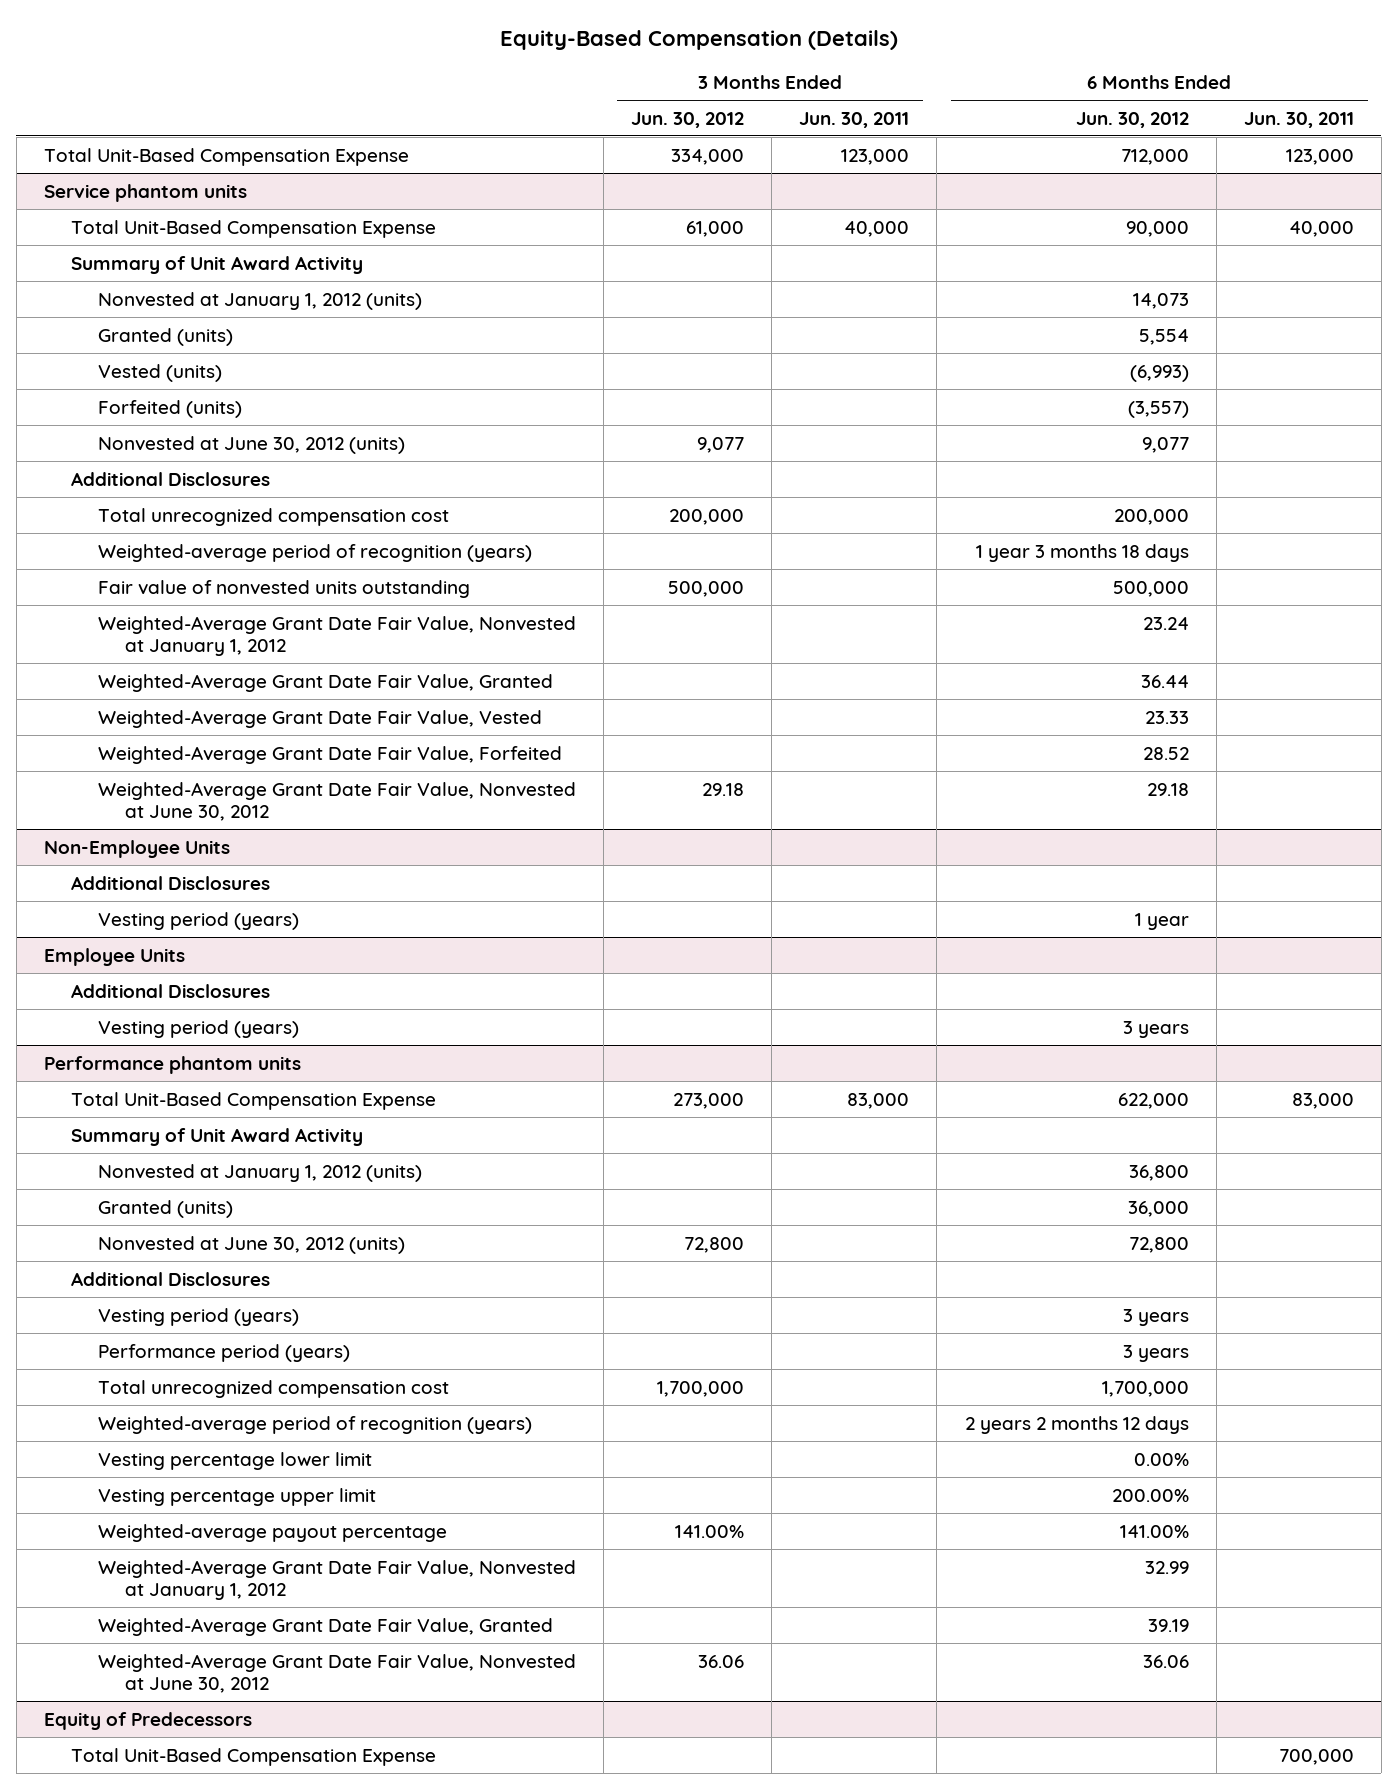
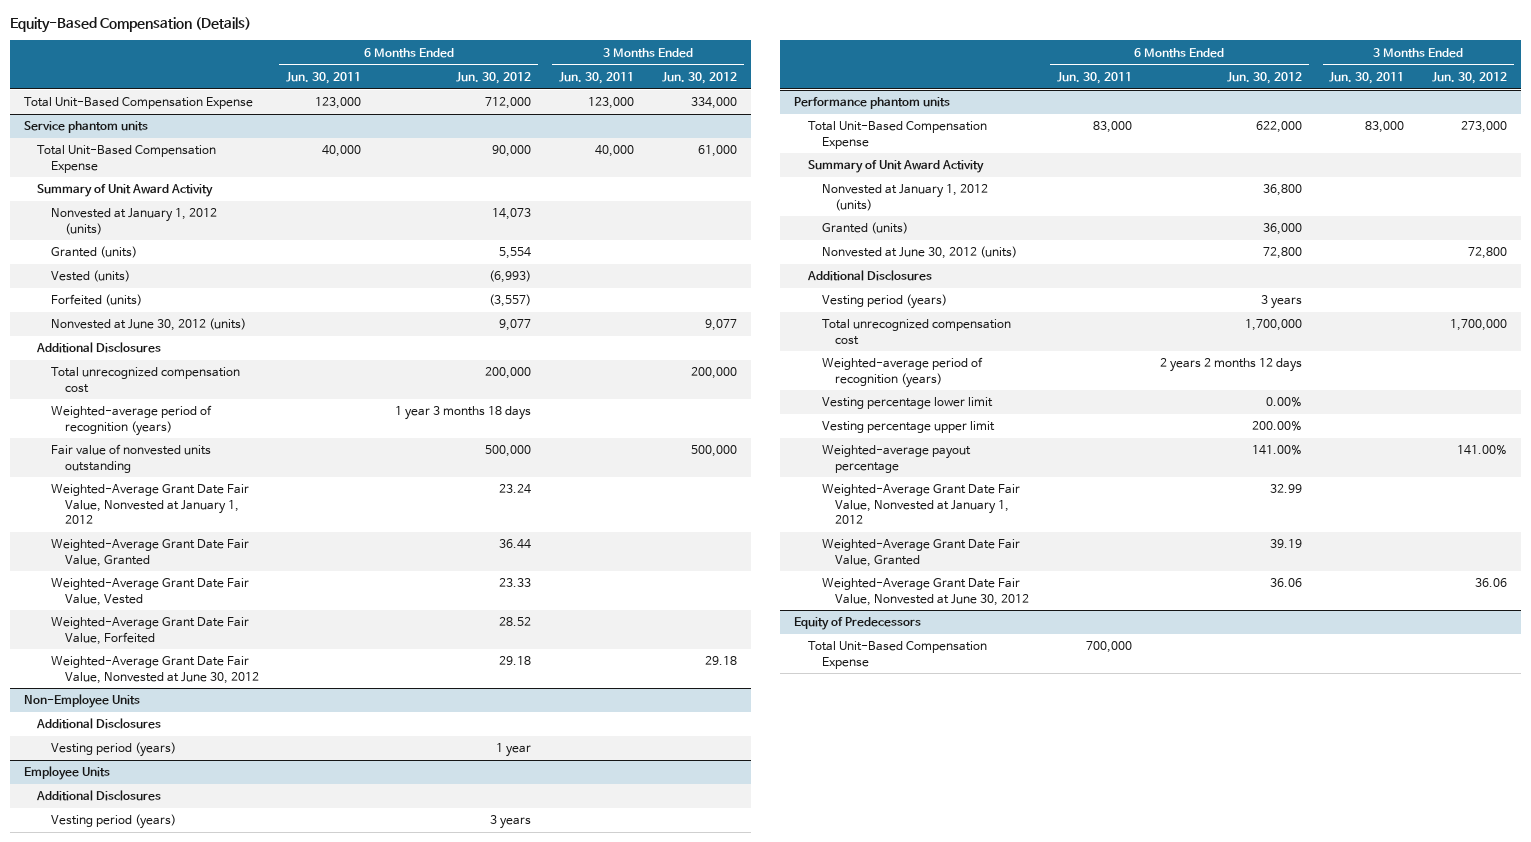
- | 3 Months Ended Jun. 30, 2012 | 3 Months Ended Jun. 30, 2011 | 6 Months Ended Jun. 30, 2012 | 6 Months Ended Jun. 30, 2011
+ | 6 Months Ended Jun. 30, 2011 | 6 Months Ended Jun. 30, 2012 | 3 Months Ended Jun. 30, 2011 | 3 Months Ended Jun. 30, 2012
@ Performance phantom units
- Performance period (years) | | | 3 years |

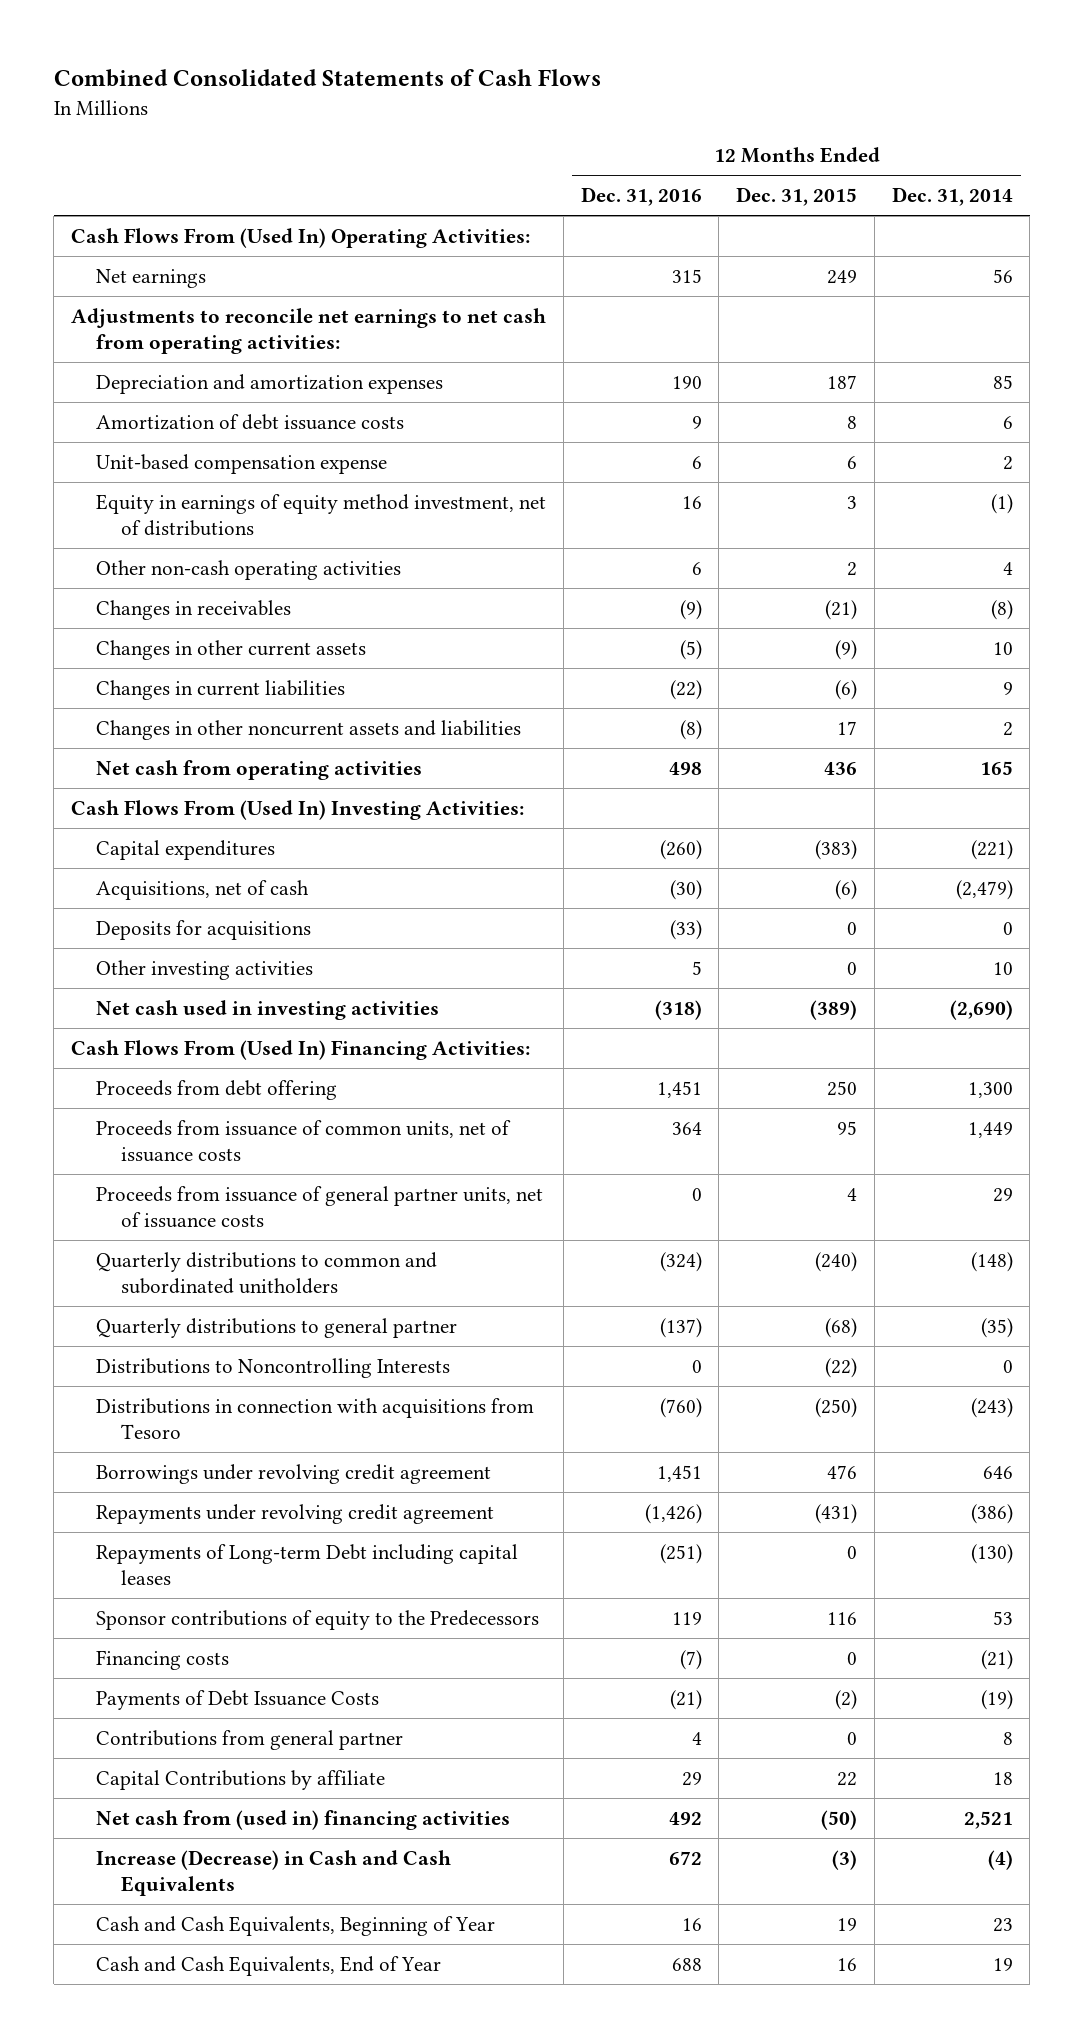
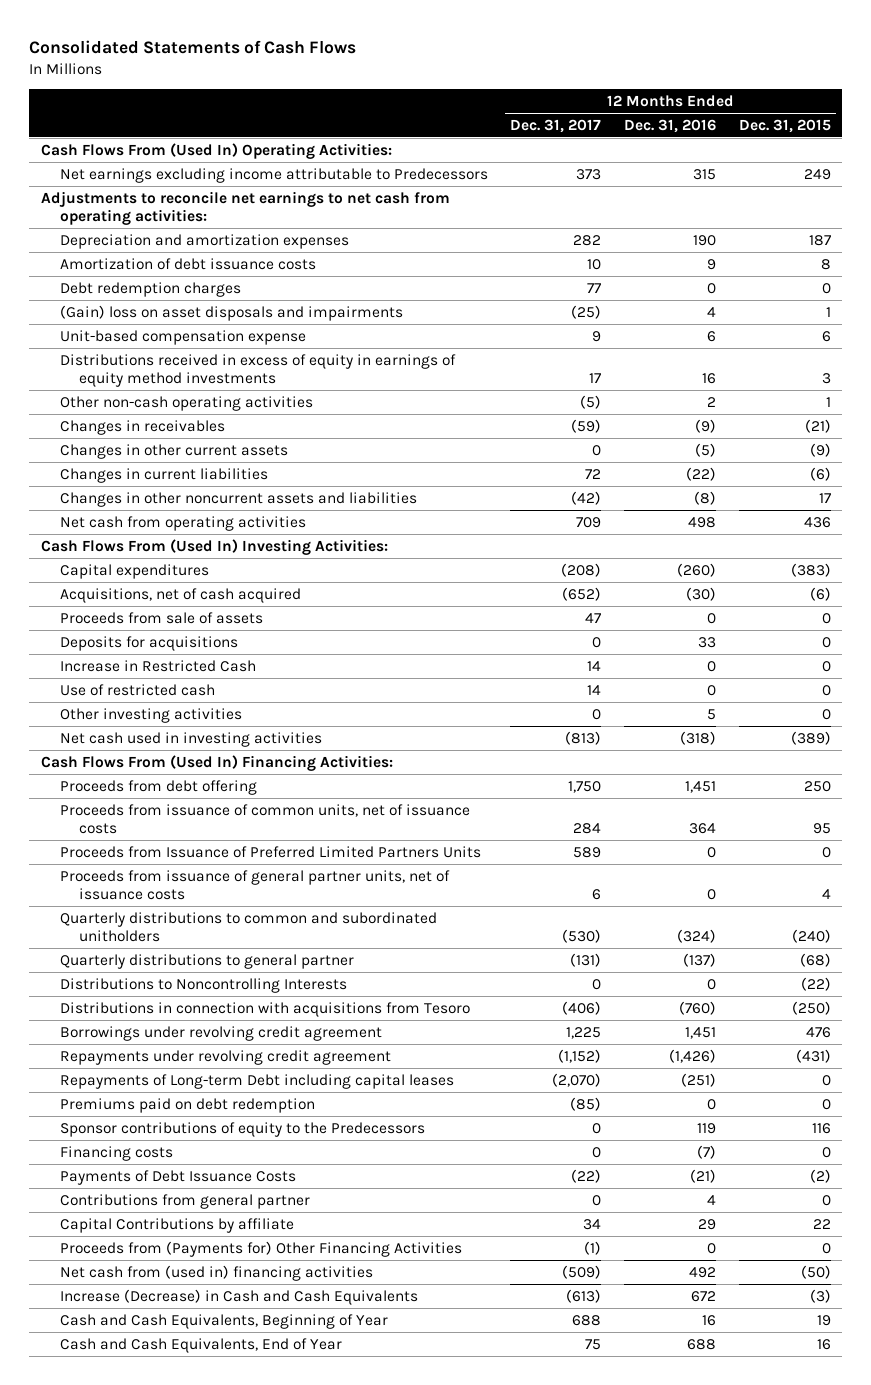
- Combined Consolidated Statements of Cash Flows
+ Consolidated Statements of Cash Flows
- | 12 Months Ended Dec. 31, 2016 | 12 Months Ended Dec. 31, 2015 | 12 Months Ended Dec. 31, 2014
+ | 12 Months Ended Dec. 31, 2017 | 12 Months Ended Dec. 31, 2016 | 12 Months Ended Dec. 31, 2015
- Net earnings | 315 | 249 | 56
+ Net earnings excluding income attributable to Predecessors | 373 | 315 | 249
+ Debt redemption charges | 77 | 0 | 0
+ (Gain) loss on asset disposals and impairments | (25) | 4 | 1
- Equity in earnings of equity method investment, net of distributions | 16 | 3 | (1)
- Other non-cash operating activities | 6 | 2 | 4
+ Distributions received in excess of equity in earnings of equity method investments | 17 | 16 | 3
+ Other non-cash operating activities | (5) | 2 | 1
- Acquisitions, net of cash | (30) | (6) | (2,479)
- Deposits for acquisitions | (33) | 0 | 0
+ Acquisitions, net of cash acquired | (652) | (30) | (6)
+ Proceeds from sale of assets | 47 | 0 | 0
+ Deposits for acquisitions | 0 | 33 | 0
+ Increase in Restricted Cash | 14 | 0 | 0
+ Use of restricted cash | 14 | 0 | 0
+ Proceeds from Issuance of Preferred Limited Partners Units | 589 | 0 | 0
+ Premiums paid on debt redemption | (85) | 0 | 0
+ Proceeds from (Payments for) Other Financing Activities | (1) | 0 | 0

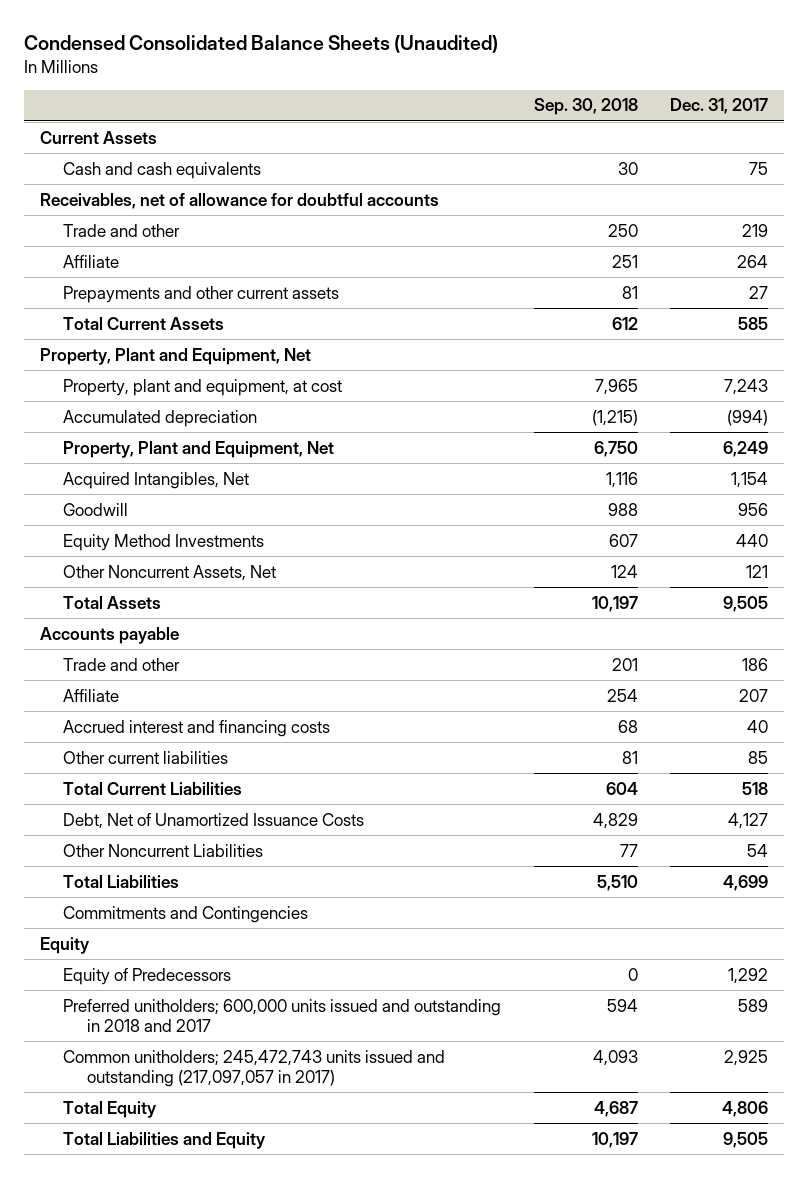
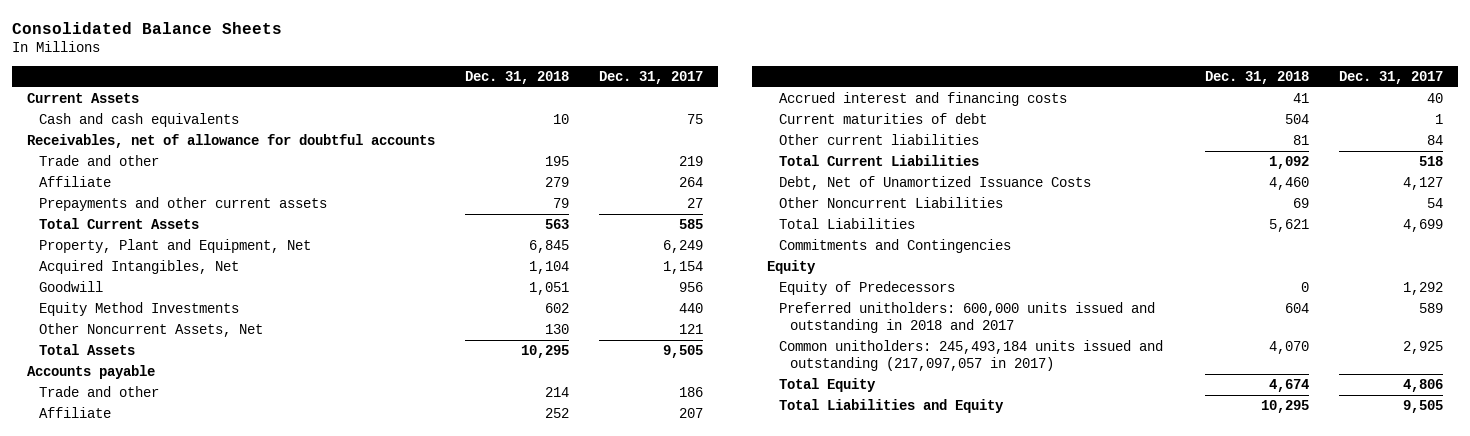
- Condensed Consolidated Balance Sheets (Unaudited)
+ Consolidated Balance Sheets
- | Sep. 30, 2018 | Dec. 31, 2017
+ | Dec. 31, 2018 | Dec. 31, 2017
- Property, Plant and Equipment, Net
- Property, plant and equipment, at cost | 7,965 | 7,243
- Accumulated depreciation | (1,215) | (994)
- Other current liabilities | 81 | 85
+ Current maturities of debt | 504 | 1
+ Other current liabilities | 81 | 84
- Preferred unitholders; 600,000 units issued and outstanding in 2018 and 2017 | 594 | 589
- Common unitholders; 245,472,743 units issued and outstanding (217,097,057 in 2017) | 4,093 | 2,925
+ Preferred unitholders: 600,000 units issued and outstanding in 2018 and 2017 | 604 | 589
+ Common unitholders: 245,493,184 units issued and outstanding (217,097,057 in 2017) | 4,070 | 2,925

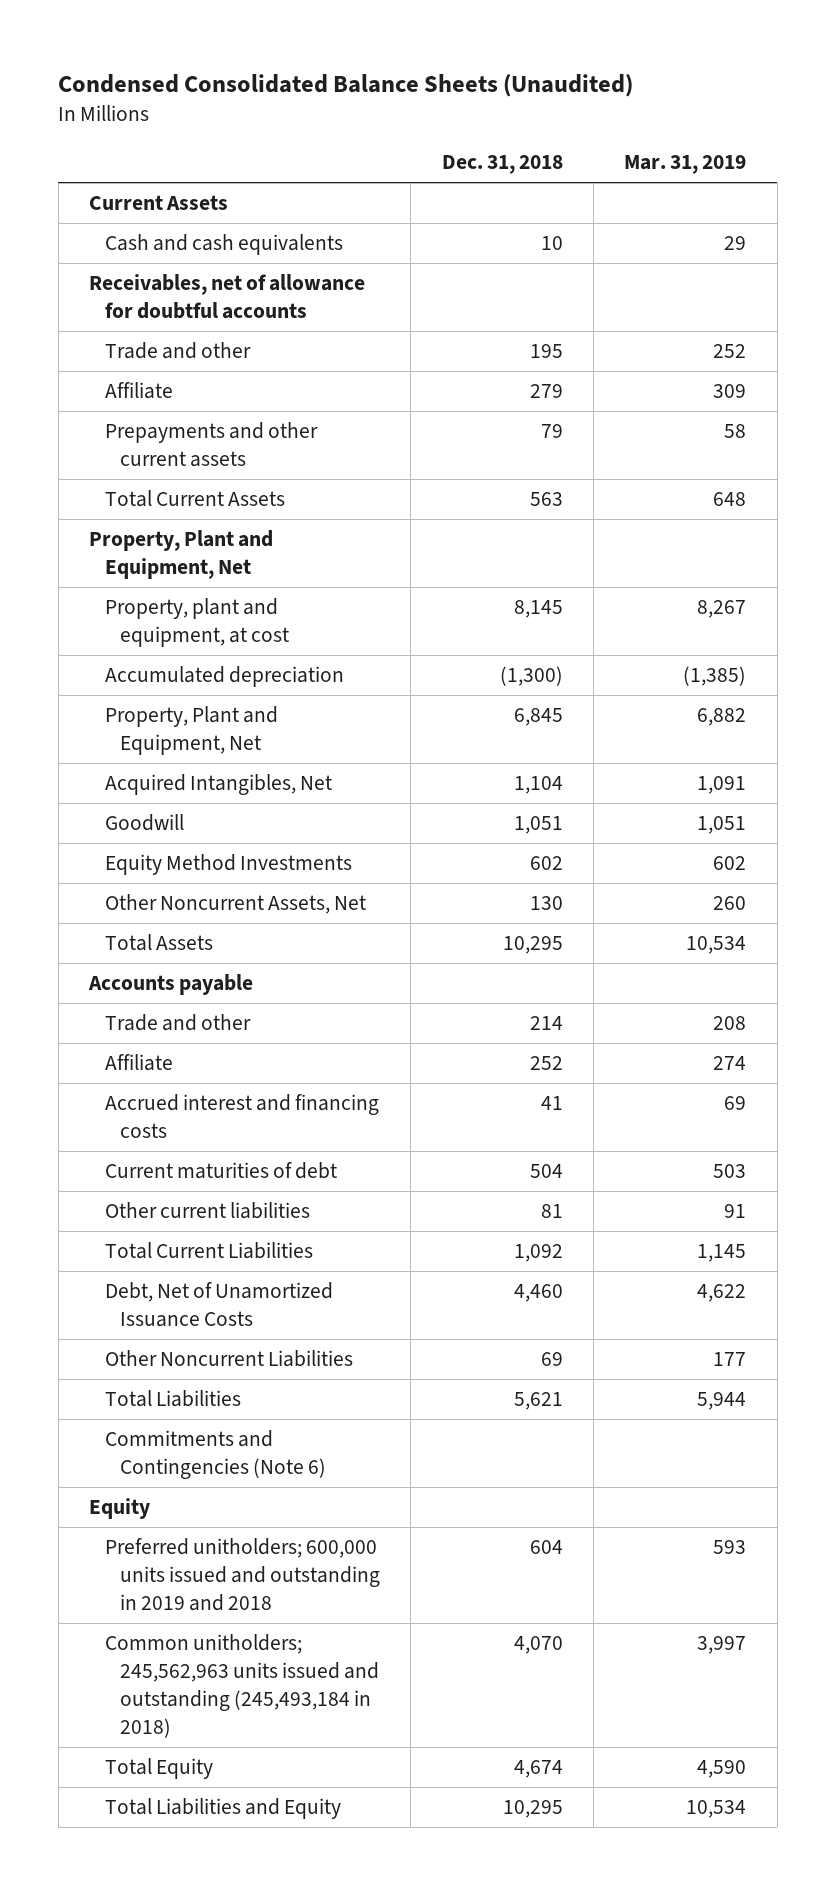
- Consolidated Balance Sheets
+ Condensed Consolidated Balance Sheets (Unaudited)
- | Dec. 31, 2018 | Dec. 31, 2017
+ | Dec. 31, 2018 | Mar. 31, 2019
+ Property, Plant and Equipment, Net
+ Property, plant and equipment, at cost | 8,145 | 8,267
+ Accumulated depreciation | (1,300) | (1,385)
- Commitments and Contingencies
+ Commitments and Contingencies (Note 6)
- Equity of Predecessors | 0 | 1,292
- Preferred unitholders: 600,000 units issued and outstanding in 2018 and 2017 | 604 | 589
- Common unitholders: 245,493,184 units issued and outstanding (217,097,057 in 2017) | 4,070 | 2,925
+ Preferred unitholders; 600,000 units issued and outstanding in 2019 and 2018 | 604 | 593
+ Common unitholders; 245,562,963 units issued and outstanding (245,493,184 in 2018) | 4,070 | 3,997

